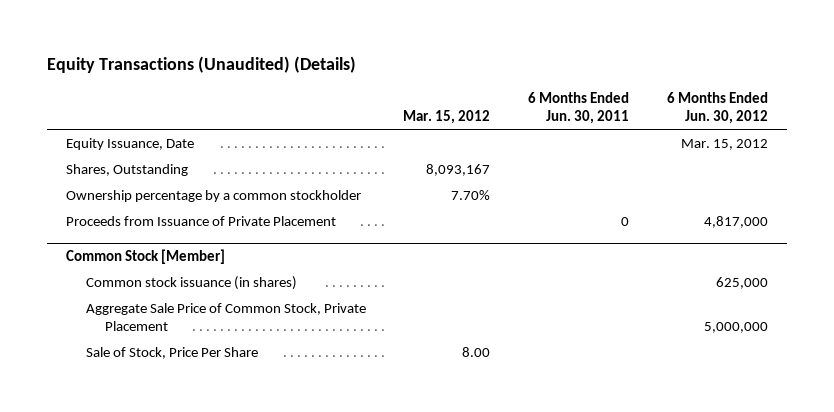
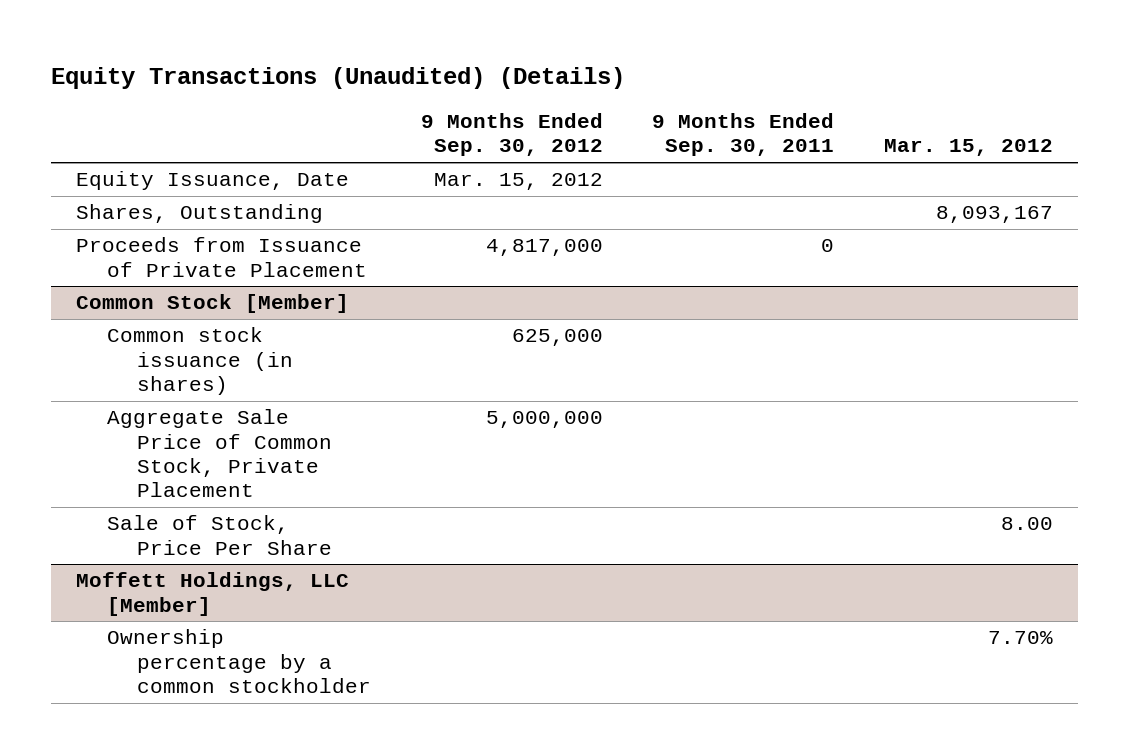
- | Mar. 15, 2012 | 6 Months Ended Jun. 30, 2011 | 6 Months Ended Jun. 30, 2012
+ | 9 Months Ended Sep. 30, 2012 | 9 Months Ended Sep. 30, 2011 | Mar. 15, 2012
- Ownership percentage by a common stockholder | 7.70% | |
+ Moffett Holdings, LLC [Member]
+ Ownership percentage by a common stockholder | | | 7.70%

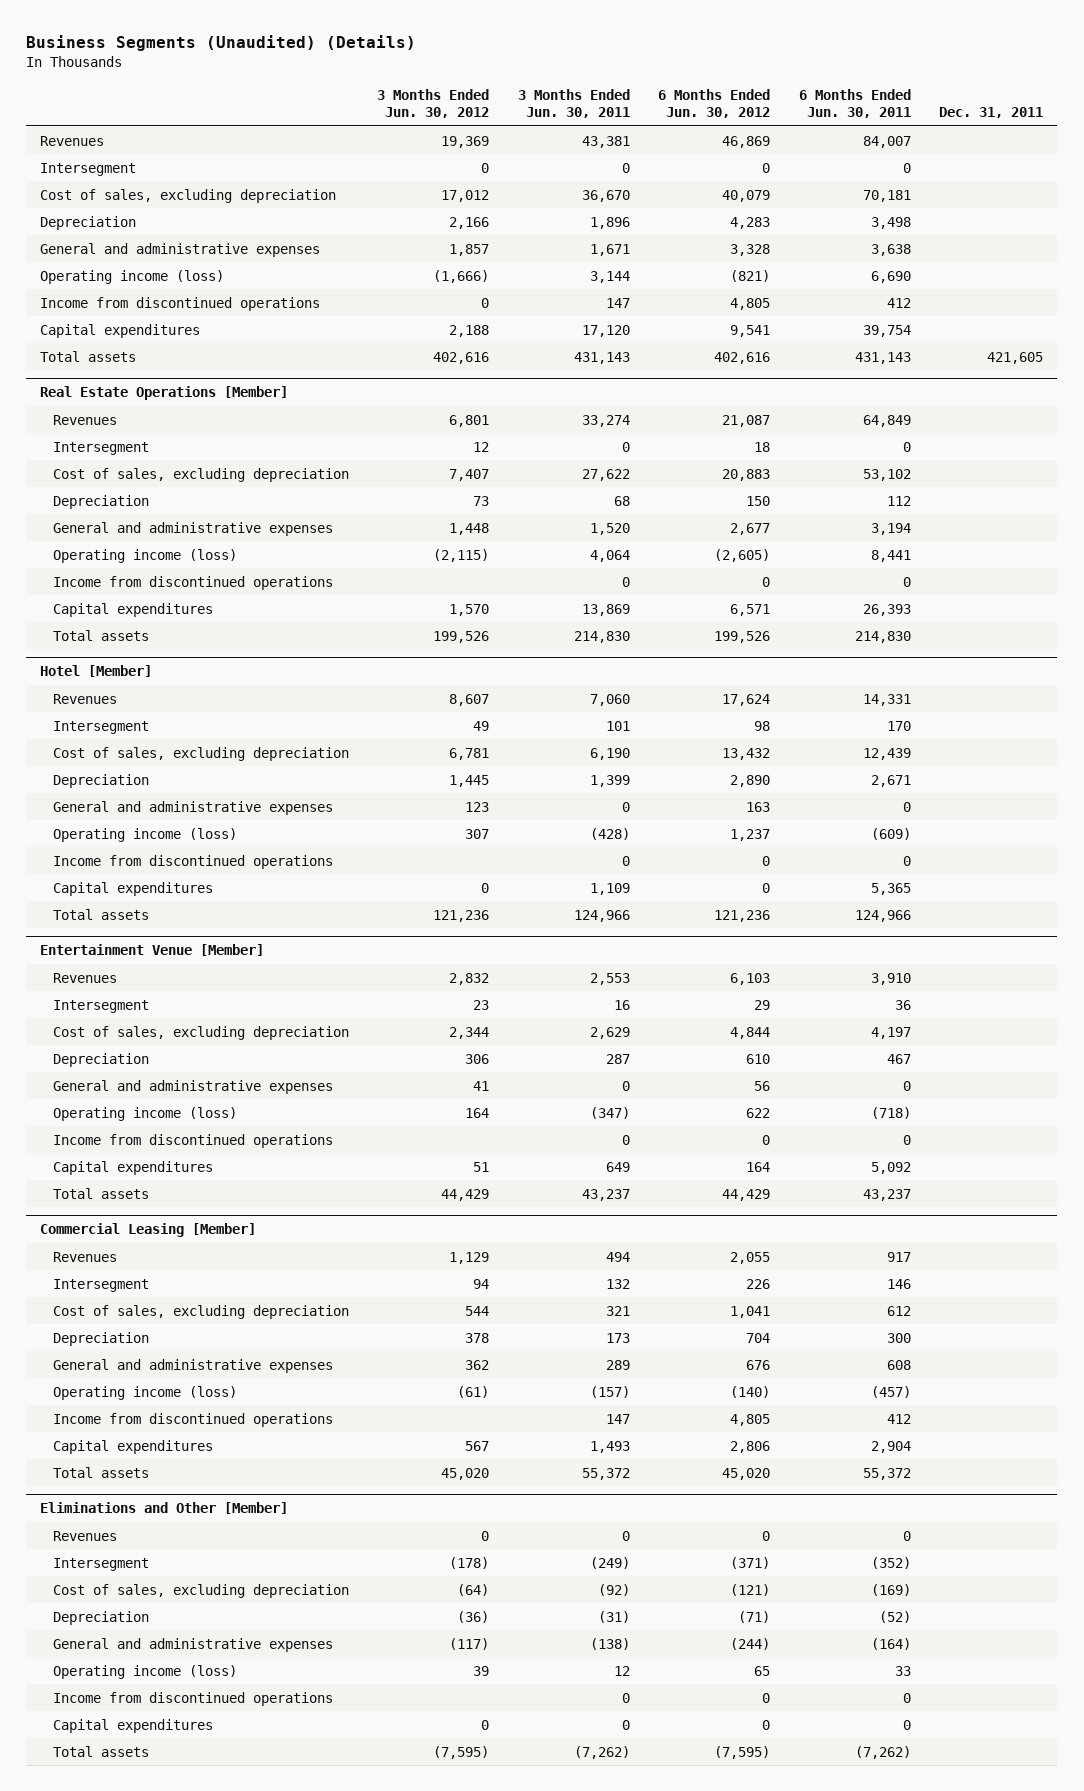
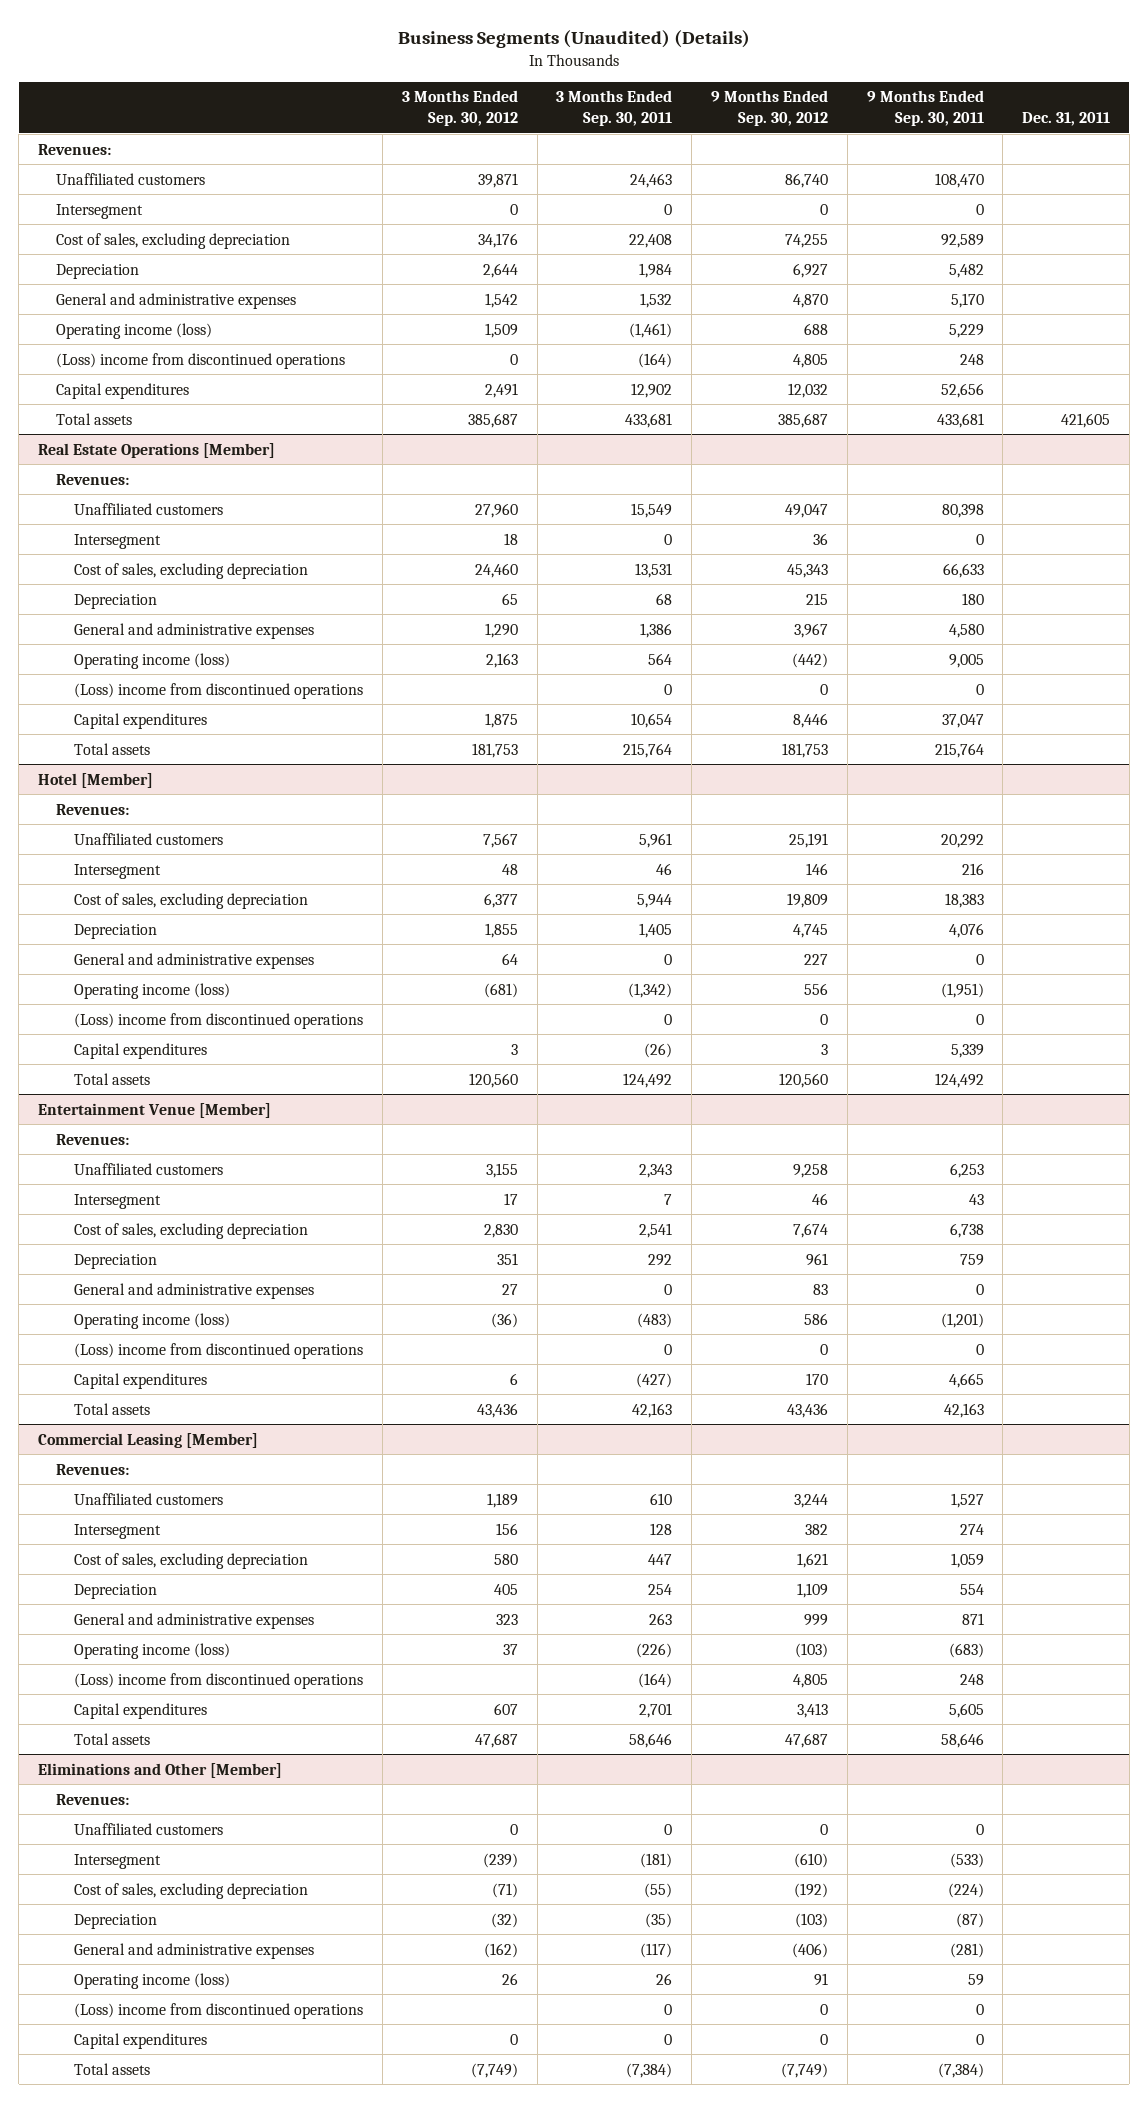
- | 3 Months Ended Jun. 30, 2012 | 3 Months Ended Jun. 30, 2011 | 6 Months Ended Jun. 30, 2012 | 6 Months Ended Jun. 30, 2011 | Dec. 31, 2011
+ | 3 Months Ended Sep. 30, 2012 | 3 Months Ended Sep. 30, 2011 | 9 Months Ended Sep. 30, 2012 | 9 Months Ended Sep. 30, 2011 | Dec. 31, 2011
- Revenues | 19,369 | 43,381 | 46,869 | 84,007 |
+ Revenues:
+ Unaffiliated customers | 39,871 | 24,463 | 86,740 | 108,470 |
- Income from discontinued operations | 0 | 147 | 4,805 | 412 |
+ (Loss) income from discontinued operations | 0 | (164) | 4,805 | 248 |
@ Real Estate Operations [Member]
- Revenues | 6,801 | 33,274 | 21,087 | 64,849 |
+ Revenues:
+ Unaffiliated customers | 27,960 | 15,549 | 49,047 | 80,398 |
- Income from discontinued operations | | 0 | 0 | 0 |
+ (Loss) income from discontinued operations | | 0 | 0 | 0 |
@ Hotel [Member]
- Revenues | 8,607 | 7,060 | 17,624 | 14,331 |
+ Revenues:
+ Unaffiliated customers | 7,567 | 5,961 | 25,191 | 20,292 |
- Income from discontinued operations | | 0 | 0 | 0 |
+ (Loss) income from discontinued operations | | 0 | 0 | 0 |
@ Entertainment Venue [Member]
- Revenues | 2,832 | 2,553 | 6,103 | 3,910 |
+ Revenues:
+ Unaffiliated customers | 3,155 | 2,343 | 9,258 | 6,253 |
- Income from discontinued operations | | 0 | 0 | 0 |
+ (Loss) income from discontinued operations | | 0 | 0 | 0 |
@ Commercial Leasing [Member]
- Revenues | 1,129 | 494 | 2,055 | 917 |
+ Revenues:
+ Unaffiliated customers | 1,189 | 610 | 3,244 | 1,527 |
- Income from discontinued operations | | 147 | 4,805 | 412 |
+ (Loss) income from discontinued operations | | (164) | 4,805 | 248 |
@ Eliminations and Other [Member]
- Revenues | 0 | 0 | 0 | 0 |
+ Revenues:
+ Unaffiliated customers | 0 | 0 | 0 | 0 |
- Income from discontinued operations | | 0 | 0 | 0 |
+ (Loss) income from discontinued operations | | 0 | 0 | 0 |

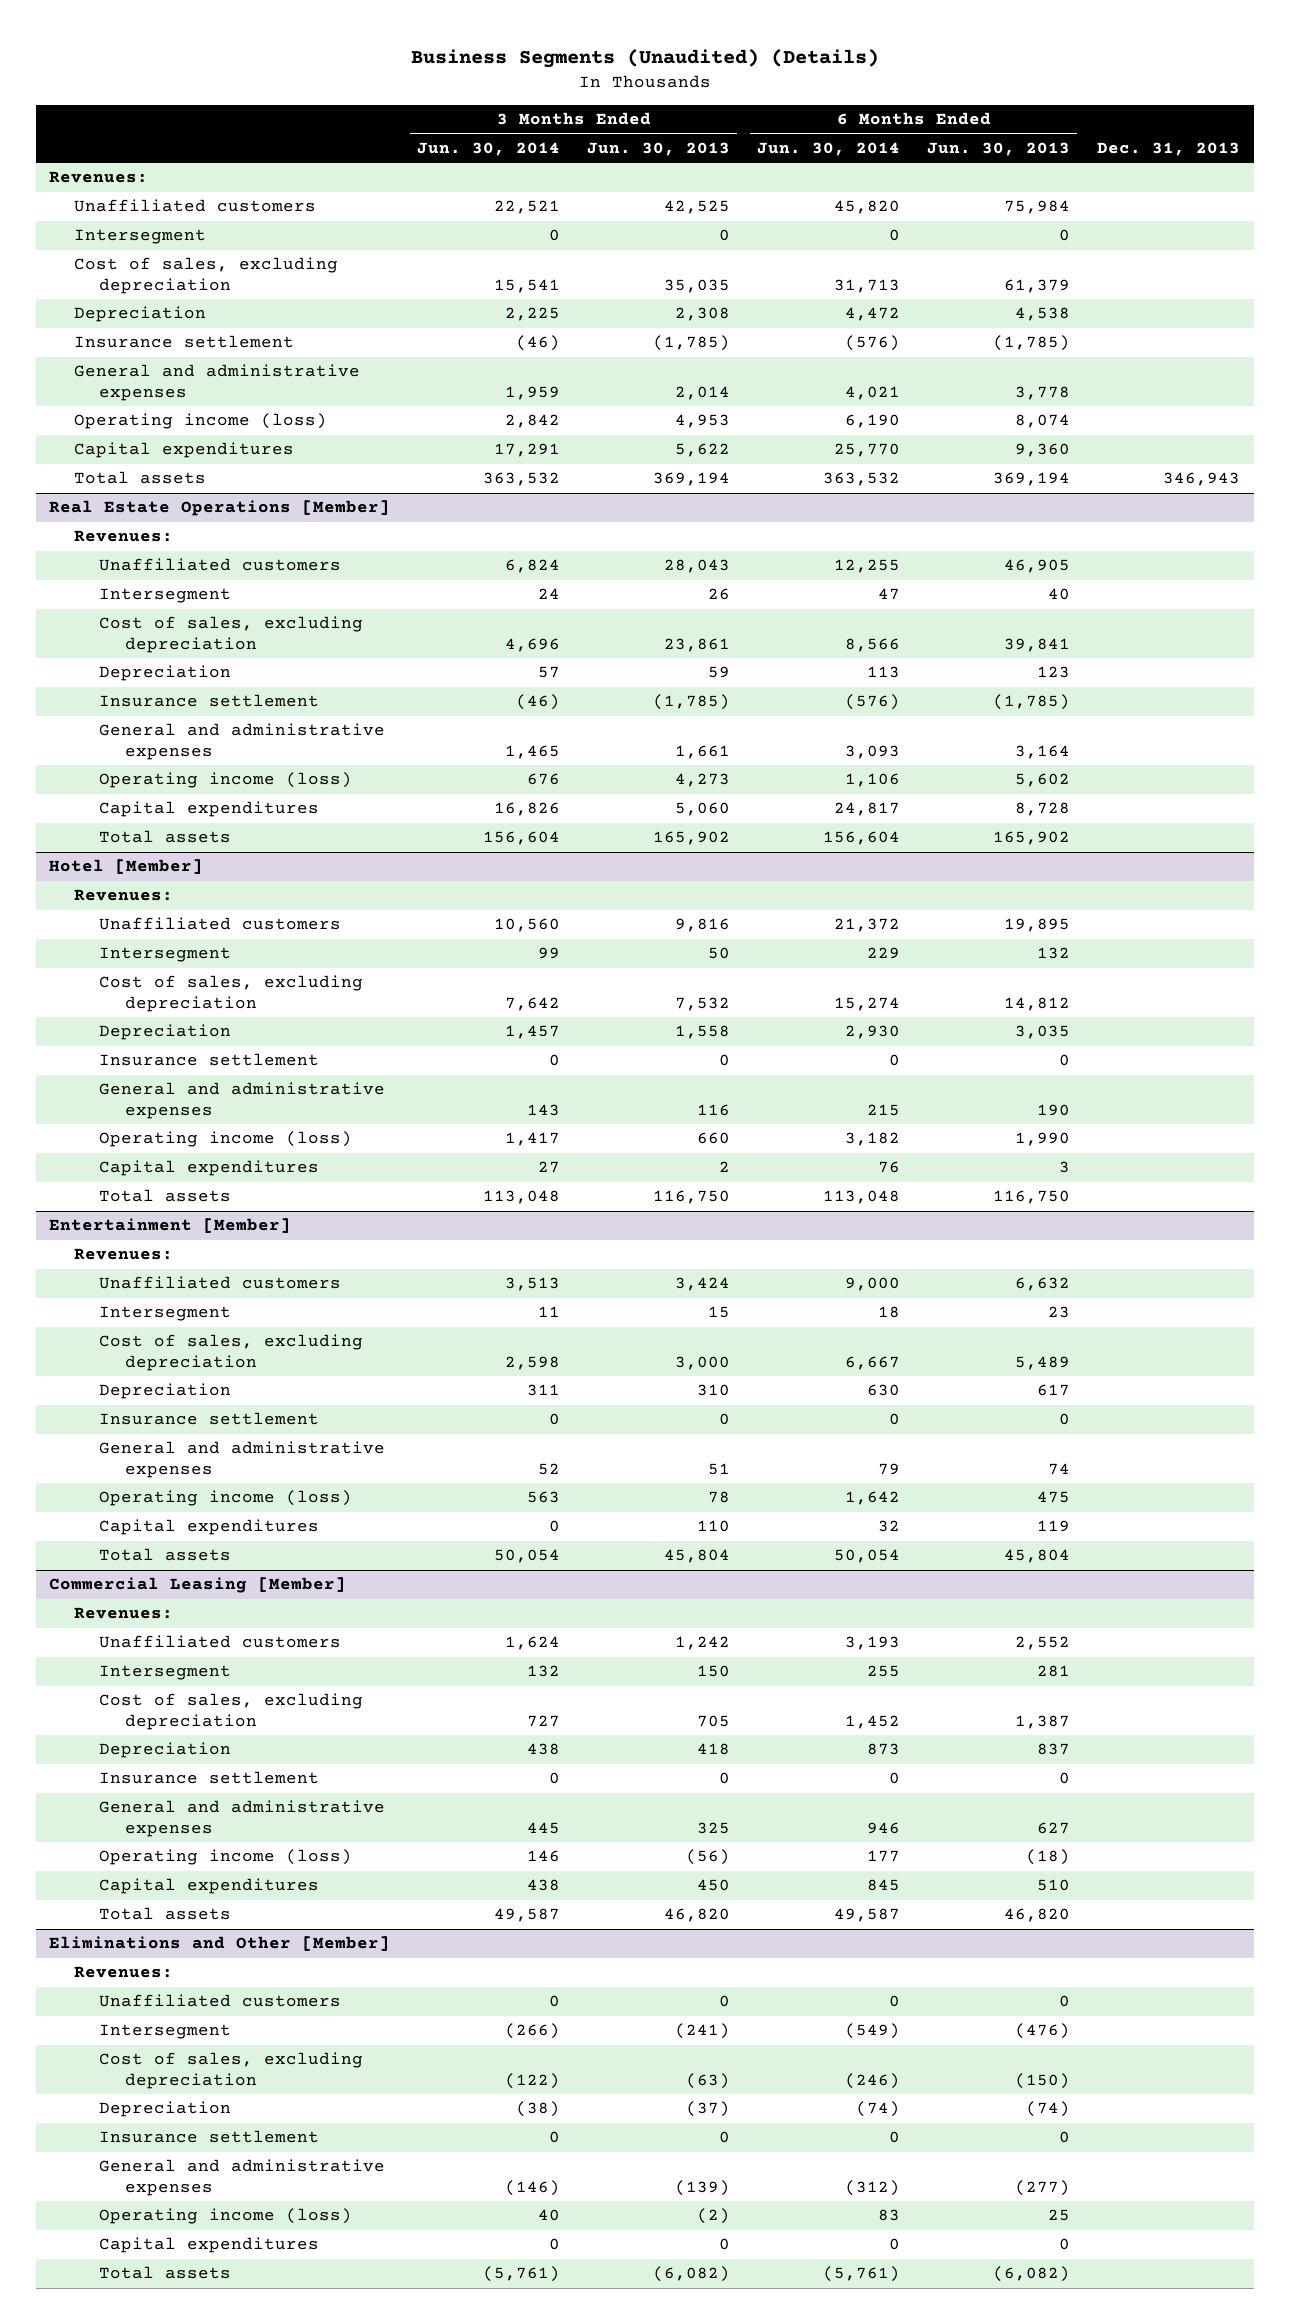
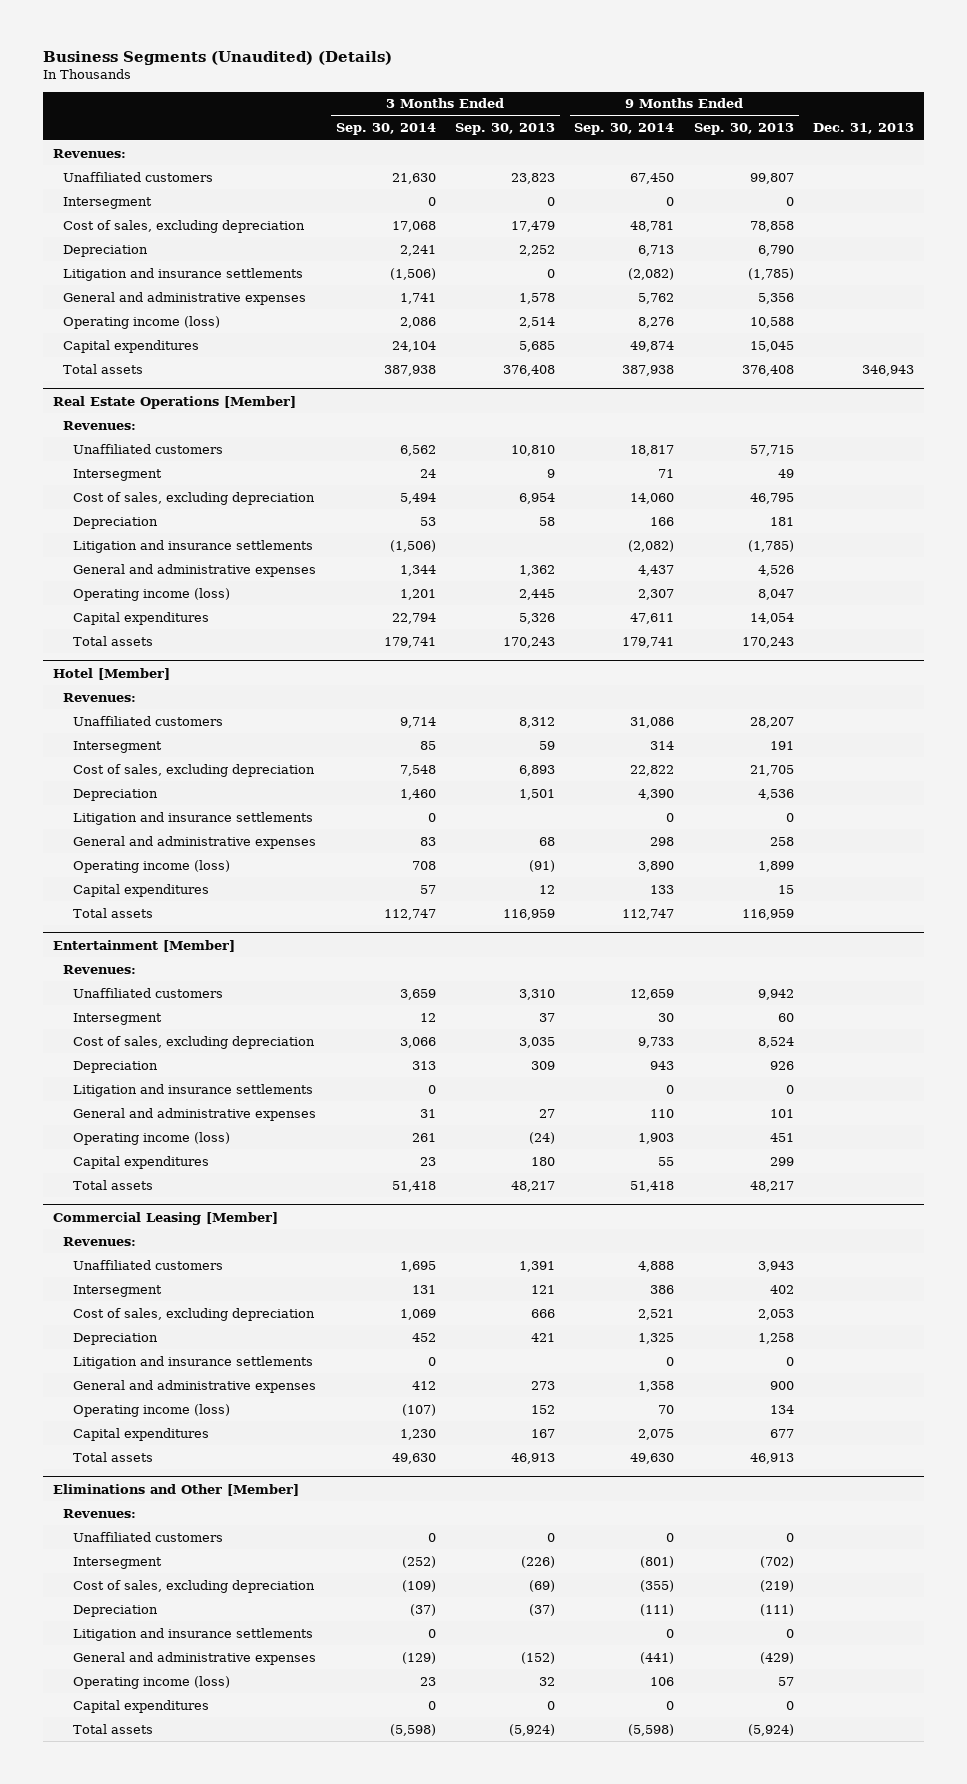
- | 3 Months Ended Jun. 30, 2014 | 3 Months Ended Jun. 30, 2013 | 6 Months Ended Jun. 30, 2014 | 6 Months Ended Jun. 30, 2013 | Dec. 31, 2013
+ | 3 Months Ended Sep. 30, 2014 | 3 Months Ended Sep. 30, 2013 | 9 Months Ended Sep. 30, 2014 | 9 Months Ended Sep. 30, 2013 | Dec. 31, 2013
- Insurance settlement | (46) | (1,785) | (576) | (1,785) |
+ Litigation and insurance settlements | (1,506) | 0 | (2,082) | (1,785) |
@ Real Estate Operations [Member]
- Insurance settlement | (46) | (1,785) | (576) | (1,785) |
+ Litigation and insurance settlements | (1,506) | | (2,082) | (1,785) |
@ Hotel [Member]
- Insurance settlement | 0 | 0 | 0 | 0 |
+ Litigation and insurance settlements | 0 | | 0 | 0 |
@ Entertainment [Member]
- Insurance settlement | 0 | 0 | 0 | 0 |
+ Litigation and insurance settlements | 0 | | 0 | 0 |
@ Commercial Leasing [Member]
- Insurance settlement | 0 | 0 | 0 | 0 |
+ Litigation and insurance settlements | 0 | | 0 | 0 |
@ Eliminations and Other [Member]
- Insurance settlement | 0 | 0 | 0 | 0 |
+ Litigation and insurance settlements | 0 | | 0 | 0 |

